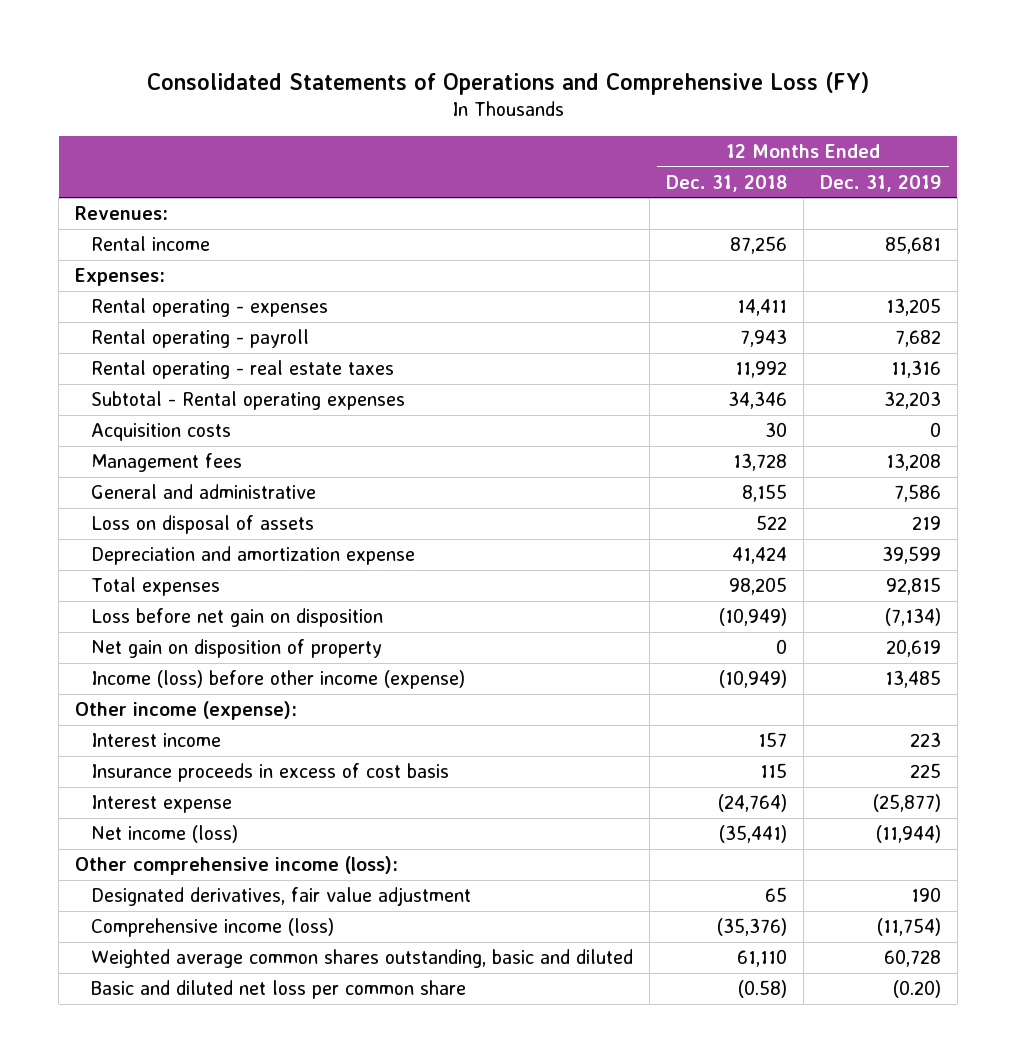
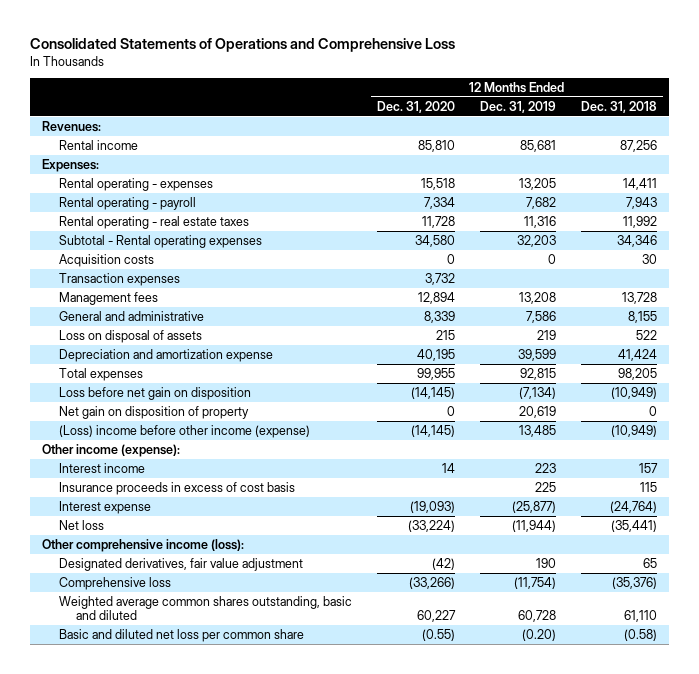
- Consolidated Statements of Operations and Comprehensive Loss (FY)
+ Consolidated Statements of Operations and Comprehensive Loss
- | 12 Months Ended Dec. 31, 2018 | 12 Months Ended Dec. 31, 2019
+ | 12 Months Ended Dec. 31, 2020 | 12 Months Ended Dec. 31, 2019 | 12 Months Ended Dec. 31, 2018
+ Transaction expenses | 3,732 | |
- Income (loss) before other income (expense) | (10,949) | 13,485
+ (Loss) income before other income (expense) | (14,145) | 13,485 | (10,949)
- Net income (loss) | (35,441) | (11,944)
+ Net loss | (33,224) | (11,944) | (35,441)
- Comprehensive income (loss) | (35,376) | (11,754)
+ Comprehensive loss | (33,266) | (11,754) | (35,376)

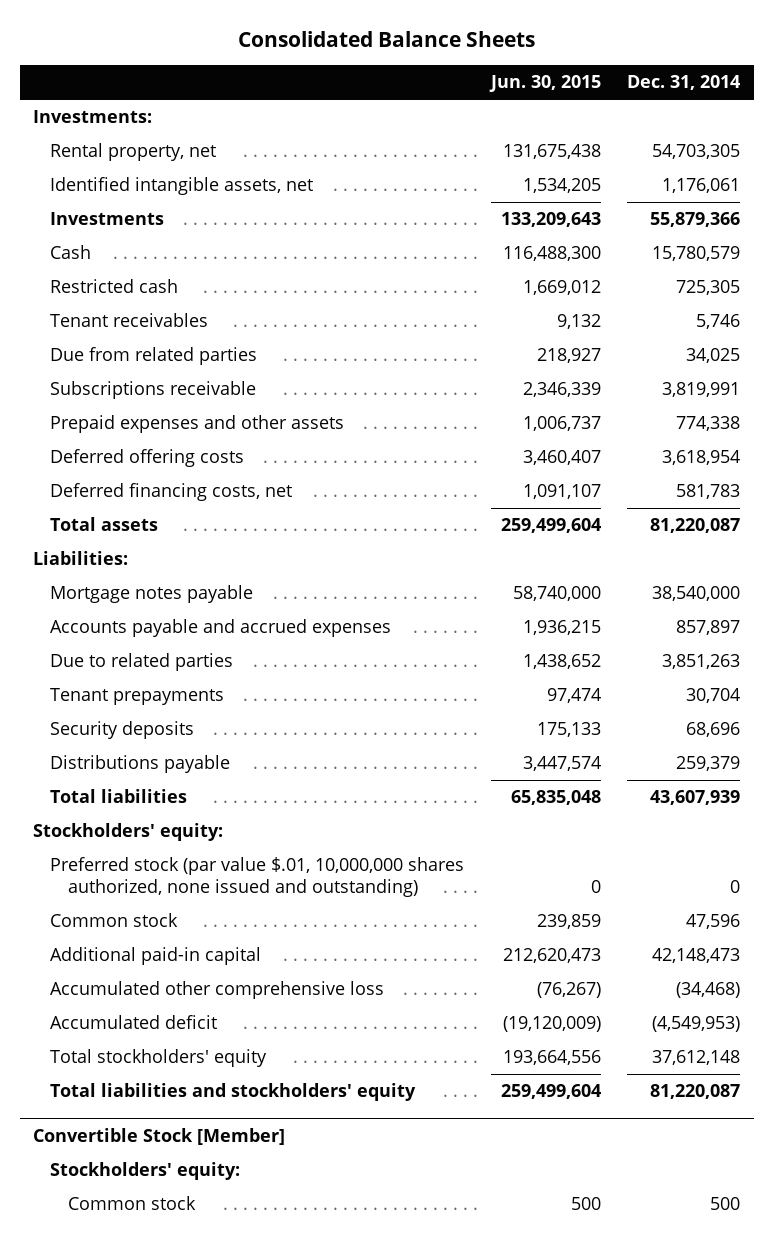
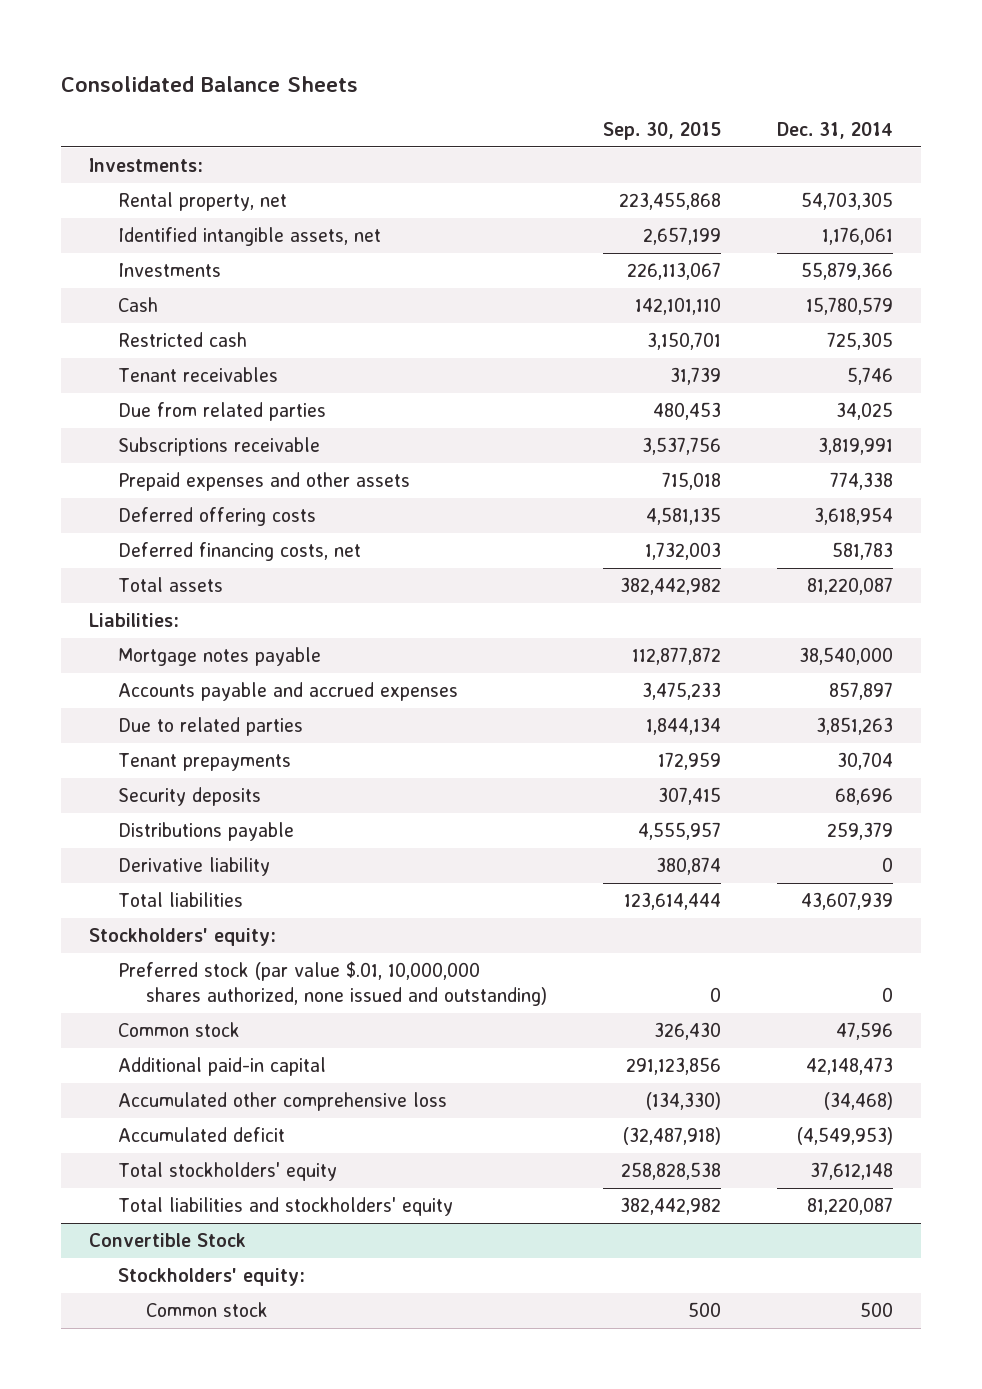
- | Jun. 30, 2015 | Dec. 31, 2014
+ | Sep. 30, 2015 | Dec. 31, 2014
+ Derivative liability | 380,874 | 0
- Convertible Stock [Member]
+ Convertible Stock

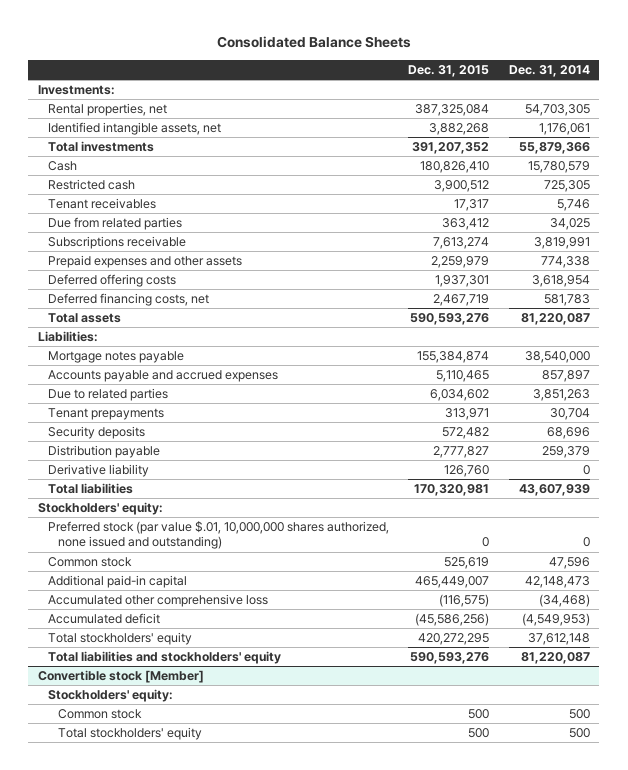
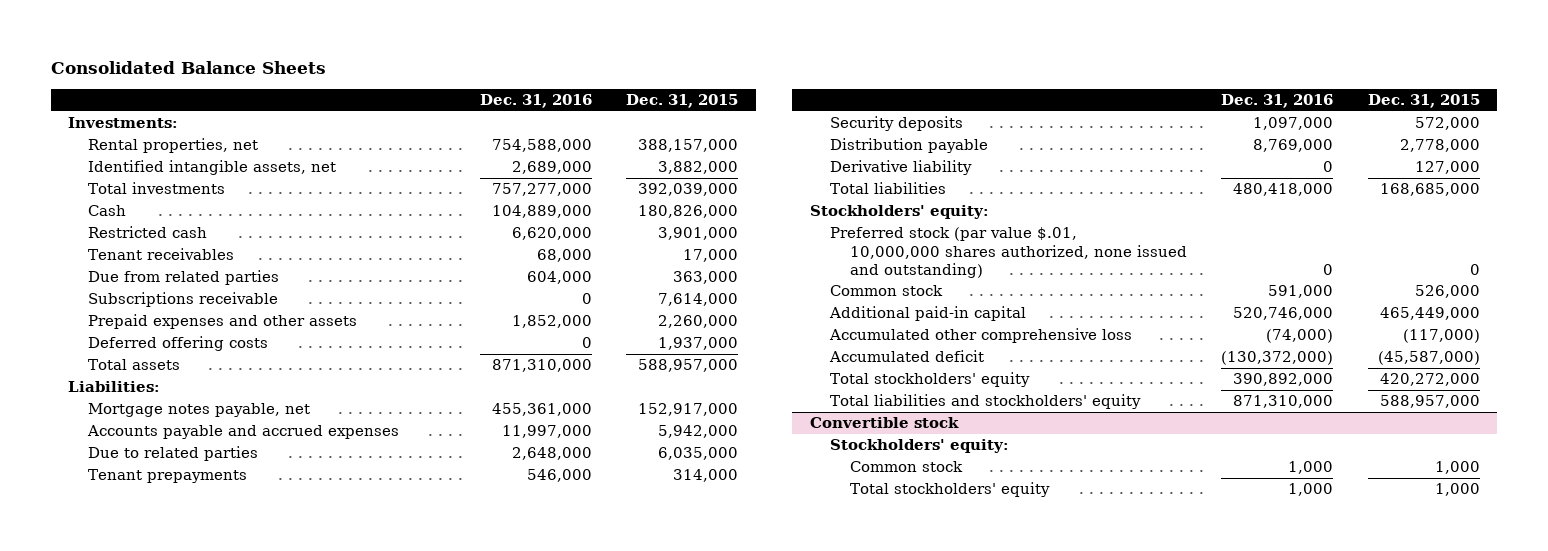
- | Dec. 31, 2015 | Dec. 31, 2014
+ | Dec. 31, 2016 | Dec. 31, 2015
- Rental properties, net | 387,325,084 | 54,703,305
- Identified intangible assets, net | 3,882,268 | 1,176,061
- Total investments | 391,207,352 | 55,879,366
- Cash | 180,826,410 | 15,780,579
- Restricted cash | 3,900,512 | 725,305
- Tenant receivables | 17,317 | 5,746
- Due from related parties | 363,412 | 34,025
- Subscriptions receivable | 7,613,274 | 3,819,991
- Prepaid expenses and other assets | 2,259,979 | 774,338
- Deferred offering costs | 1,937,301 | 3,618,954
- Deferred financing costs, net | 2,467,719 | 581,783
- Total assets | 590,593,276 | 81,220,087
+ Rental properties, net | 754,588,000 | 388,157,000
+ Identified intangible assets, net | 2,689,000 | 3,882,000
+ Total investments | 757,277,000 | 392,039,000
+ Cash | 104,889,000 | 180,826,000
+ Restricted cash | 6,620,000 | 3,901,000
+ Tenant receivables | 68,000 | 17,000
+ Due from related parties | 604,000 | 363,000
+ Subscriptions receivable | 0 | 7,614,000
+ Prepaid expenses and other assets | 1,852,000 | 2,260,000
+ Deferred offering costs | 0 | 1,937,000
+ Total assets | 871,310,000 | 588,957,000
- Mortgage notes payable | 155,384,874 | 38,540,000
- Accounts payable and accrued expenses | 5,110,465 | 857,897
- Due to related parties | 6,034,602 | 3,851,263
- Tenant prepayments | 313,971 | 30,704
- Security deposits | 572,482 | 68,696
- Distribution payable | 2,777,827 | 259,379
- Derivative liability | 126,760 | 0
- Total liabilities | 170,320,981 | 43,607,939
+ Mortgage notes payable, net | 455,361,000 | 152,917,000
+ Accounts payable and accrued expenses | 11,997,000 | 5,942,000
+ Due to related parties | 2,648,000 | 6,035,000
+ Tenant prepayments | 546,000 | 314,000
+ Security deposits | 1,097,000 | 572,000
+ Distribution payable | 8,769,000 | 2,778,000
+ Derivative liability | 0 | 127,000
+ Total liabilities | 480,418,000 | 168,685,000
- Common stock | 525,619 | 47,596
- Additional paid-in capital | 465,449,007 | 42,148,473
- Accumulated other comprehensive loss | (116,575) | (34,468)
- Accumulated deficit | (45,586,256) | (4,549,953)
- Total stockholders' equity | 420,272,295 | 37,612,148
- Total liabilities and stockholders' equity | 590,593,276 | 81,220,087
- Convertible stock [Member]
+ Common stock | 591,000 | 526,000
+ Additional paid-in capital | 520,746,000 | 465,449,000
+ Accumulated other comprehensive loss | (74,000) | (117,000)
+ Accumulated deficit | (130,372,000) | (45,587,000)
+ Total stockholders' equity | 390,892,000 | 420,272,000
+ Total liabilities and stockholders' equity | 871,310,000 | 588,957,000
+ Convertible stock
- Common stock | 500 | 500
- Total stockholders' equity | 500 | 500
+ Common stock | 1,000 | 1,000
+ Total stockholders' equity | 1,000 | 1,000

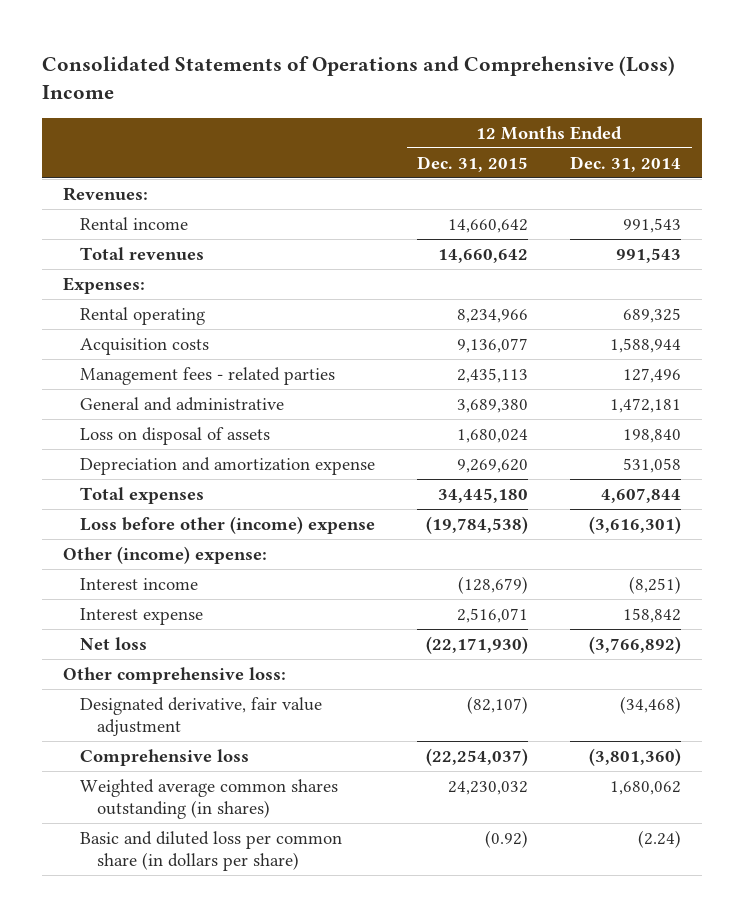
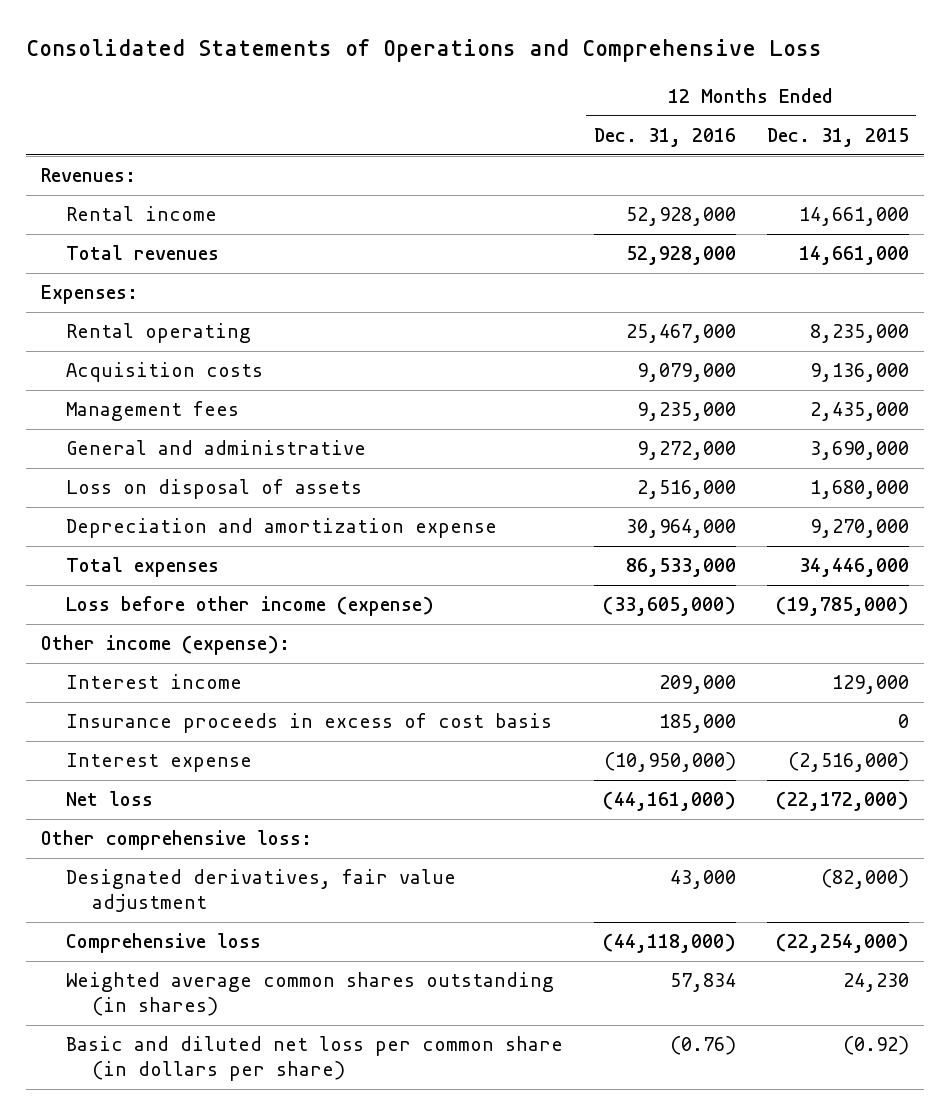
- Consolidated Statements of Operations and Comprehensive (Loss) Income
+ Consolidated Statements of Operations and Comprehensive Loss
- | 12 Months Ended Dec. 31, 2015 | 12 Months Ended Dec. 31, 2014
+ | 12 Months Ended Dec. 31, 2016 | 12 Months Ended Dec. 31, 2015
- Rental income | 14,660,642 | 991,543
- Total revenues | 14,660,642 | 991,543
+ Rental income | 52,928,000 | 14,661,000
+ Total revenues | 52,928,000 | 14,661,000
- Rental operating | 8,234,966 | 689,325
- Acquisition costs | 9,136,077 | 1,588,944
- Management fees - related parties | 2,435,113 | 127,496
- General and administrative | 3,689,380 | 1,472,181
- Loss on disposal of assets | 1,680,024 | 198,840
- Depreciation and amortization expense | 9,269,620 | 531,058
- Total expenses | 34,445,180 | 4,607,844
- Loss before other (income) expense | (19,784,538) | (3,616,301)
- Other (income) expense:
- Interest income | (128,679) | (8,251)
- Interest expense | 2,516,071 | 158,842
- Net loss | (22,171,930) | (3,766,892)
+ Rental operating | 25,467,000 | 8,235,000
+ Acquisition costs | 9,079,000 | 9,136,000
+ Management fees | 9,235,000 | 2,435,000
+ General and administrative | 9,272,000 | 3,690,000
+ Loss on disposal of assets | 2,516,000 | 1,680,000
+ Depreciation and amortization expense | 30,964,000 | 9,270,000
+ Total expenses | 86,533,000 | 34,446,000
+ Loss before other income (expense) | (33,605,000) | (19,785,000)
+ Other income (expense):
+ Interest income | 209,000 | 129,000
+ Insurance proceeds in excess of cost basis | 185,000 | 0
+ Interest expense | (10,950,000) | (2,516,000)
+ Net loss | (44,161,000) | (22,172,000)
- Designated derivative, fair value adjustment | (82,107) | (34,468)
- Comprehensive loss | (22,254,037) | (3,801,360)
- Weighted average common shares outstanding (in shares) | 24,230,032 | 1,680,062
- Basic and diluted loss per common share (in dollars per share) | (0.92) | (2.24)
+ Designated derivatives, fair value adjustment | 43,000 | (82,000)
+ Comprehensive loss | (44,118,000) | (22,254,000)
+ Weighted average common shares outstanding (in shares) | 57,834 | 24,230
+ Basic and diluted net loss per common share (in dollars per share) | (0.76) | (0.92)

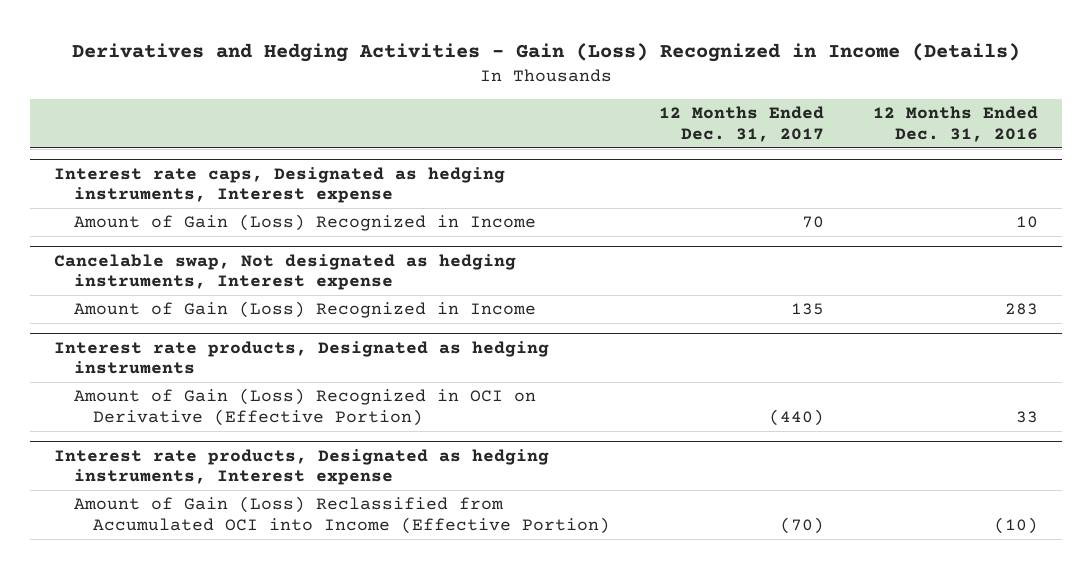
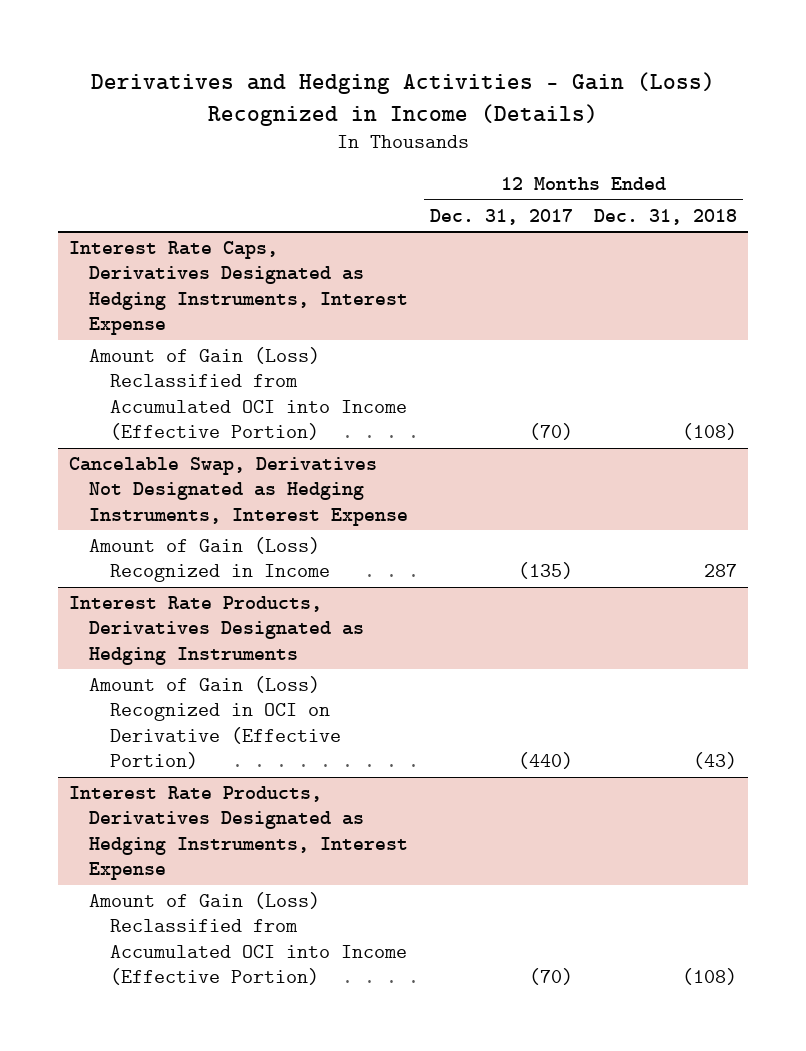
- | 12 Months Ended Dec. 31, 2017 | 12 Months Ended Dec. 31, 2016
+ | 12 Months Ended Dec. 31, 2017 | 12 Months Ended Dec. 31, 2018
- Interest rate caps, Designated as hedging instruments, Interest expense
- Amount of Gain (Loss) Recognized in Income | 70 | 10
- Cancelable swap, Not designated as hedging instruments, Interest expense
- Amount of Gain (Loss) Recognized in Income | 135 | 283
- Interest rate products, Designated as hedging instruments
+ Interest Rate Caps, Derivatives Designated as Hedging Instruments, Interest Expense
+ Amount of Gain (Loss) Reclassified from Accumulated OCI into Income (Effective Portion) | (70) | (108)
+ Cancelable Swap, Derivatives Not Designated as Hedging Instruments, Interest Expense
+ Amount of Gain (Loss) Recognized in Income | (135) | 287
+ Interest Rate Products, Derivatives Designated as Hedging Instruments
- Interest rate products, Designated as hedging instruments, Interest expense
+ Interest Rate Products, Derivatives Designated as Hedging Instruments, Interest Expense

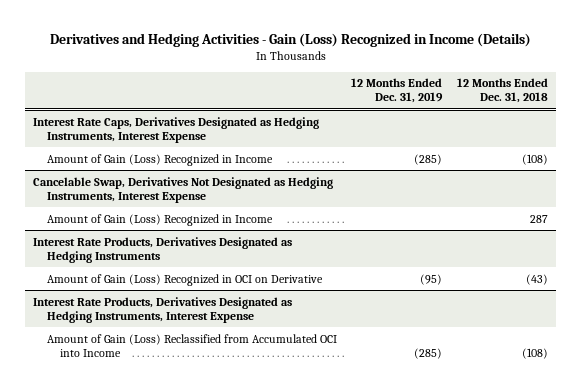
- | 12 Months Ended Dec. 31, 2017 | 12 Months Ended Dec. 31, 2018
+ | 12 Months Ended Dec. 31, 2019 | 12 Months Ended Dec. 31, 2018
@ Interest Rate Caps, Derivatives Designated as Hedging Instruments, Interest Expense
- Amount of Gain (Loss) Reclassified from Accumulated OCI into Income (Effective Portion) | (70) | (108)
+ Amount of Gain (Loss) Recognized in Income | (285) | (108)
@ Interest Rate Products, Derivatives Designated as Hedging Instruments
- Amount of Gain (Loss) Recognized in OCI on Derivative (Effective Portion) | (440) | (43)
+ Amount of Gain (Loss) Recognized in OCI on Derivative | (95) | (43)
@ Interest Rate Products, Derivatives Designated as Hedging Instruments, Interest Expense
- Amount of Gain (Loss) Reclassified from Accumulated OCI into Income (Effective Portion) | (70) | (108)
+ Amount of Gain (Loss) Reclassified from Accumulated OCI into Income | (285) | (108)

